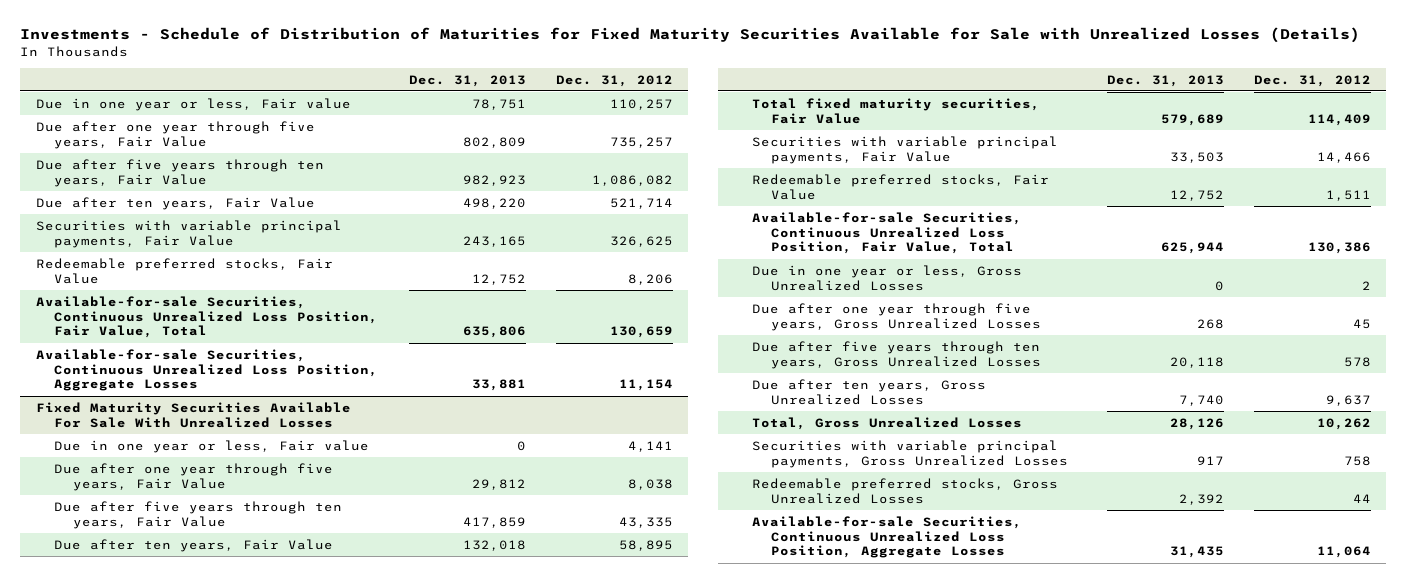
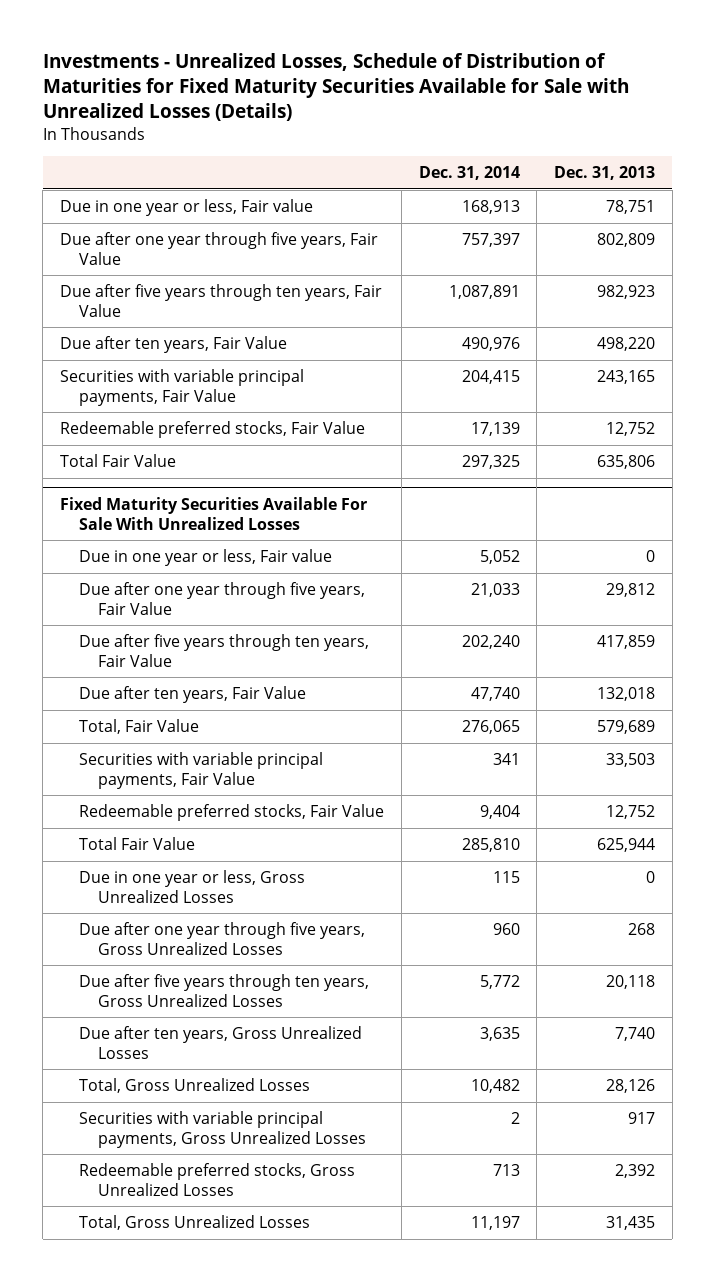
- Investments - Schedule of Distribution of Maturities for Fixed Maturity Securities Available for Sale with Unrealized Losses (Details)
+ Investments - Unrealized Losses, Schedule of Distribution of Maturities for Fixed Maturity Securities Available for Sale with Unrealized Losses (Details)
- | Dec. 31, 2013 | Dec. 31, 2012
+ | Dec. 31, 2014 | Dec. 31, 2013
- Available-for-sale Securities, Continuous Unrealized Loss Position, Fair Value, Total | 635,806 | 130,659
- Available-for-sale Securities, Continuous Unrealized Loss Position, Aggregate Losses | 33,881 | 11,154
+ Total Fair Value | 297,325 | 635,806
@ Fixed Maturity Securities Available For Sale With Unrealized Losses
- Total fixed maturity securities, Fair Value | 579,689 | 114,409
+ Total, Fair Value | 276,065 | 579,689
- Available-for-sale Securities, Continuous Unrealized Loss Position, Fair Value, Total | 625,944 | 130,386
+ Total Fair Value | 285,810 | 625,944
- Available-for-sale Securities, Continuous Unrealized Loss Position, Aggregate Losses | 31,435 | 11,064
+ Total, Gross Unrealized Losses | 11,197 | 31,435

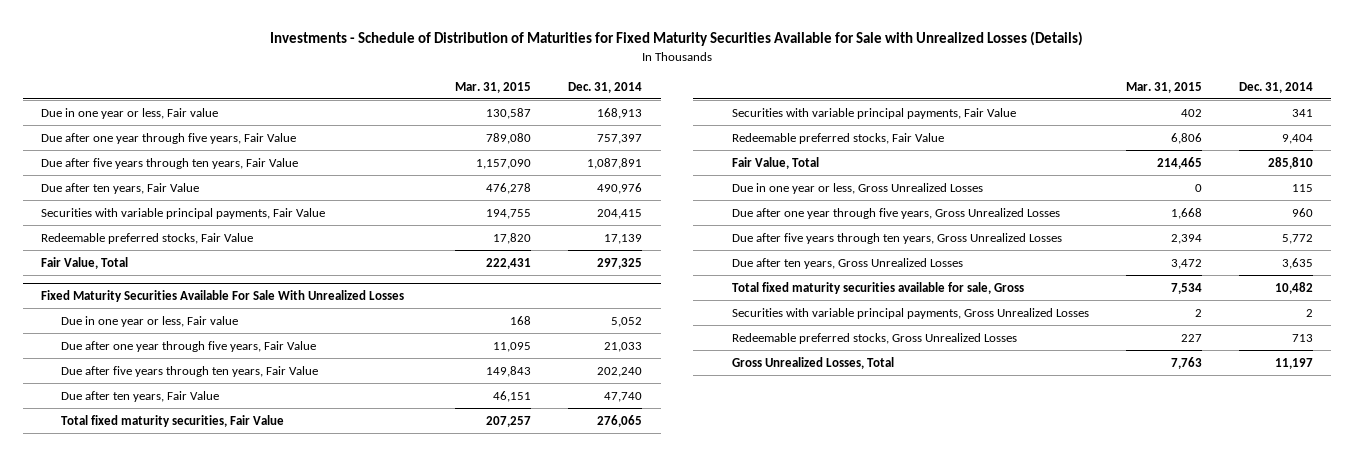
- Investments - Unrealized Losses, Schedule of Distribution of Maturities for Fixed Maturity Securities Available for Sale with Unrealized Losses (Details)
+ Investments - Schedule of Distribution of Maturities for Fixed Maturity Securities Available for Sale with Unrealized Losses (Details)
- | Dec. 31, 2014 | Dec. 31, 2013
+ | Mar. 31, 2015 | Dec. 31, 2014
- Total Fair Value | 297,325 | 635,806
+ Fair Value, Total | 222,431 | 297,325
@ Fixed Maturity Securities Available For Sale With Unrealized Losses
- Total, Fair Value | 276,065 | 579,689
+ Total fixed maturity securities, Fair Value | 207,257 | 276,065
- Total Fair Value | 285,810 | 625,944
+ Fair Value, Total | 214,465 | 285,810
- Total, Gross Unrealized Losses | 10,482 | 28,126
+ Total fixed maturity securities available for sale, Gross | 7,534 | 10,482
- Total, Gross Unrealized Losses | 11,197 | 31,435
+ Gross Unrealized Losses, Total | 7,763 | 11,197

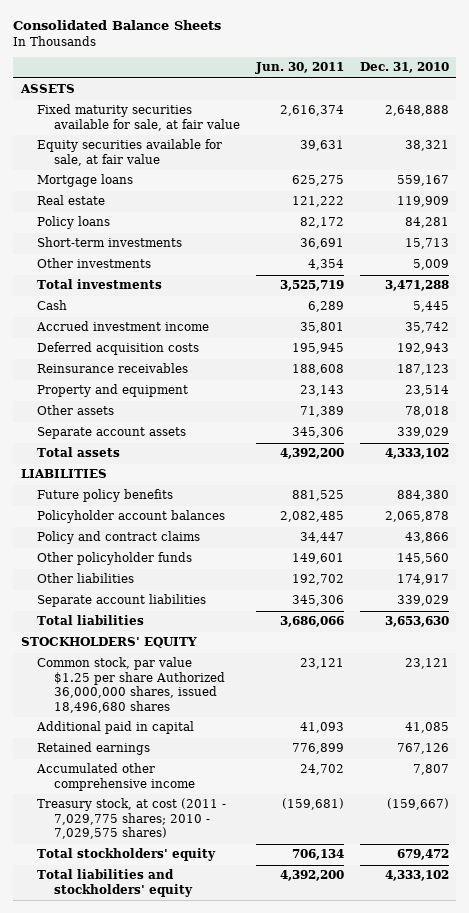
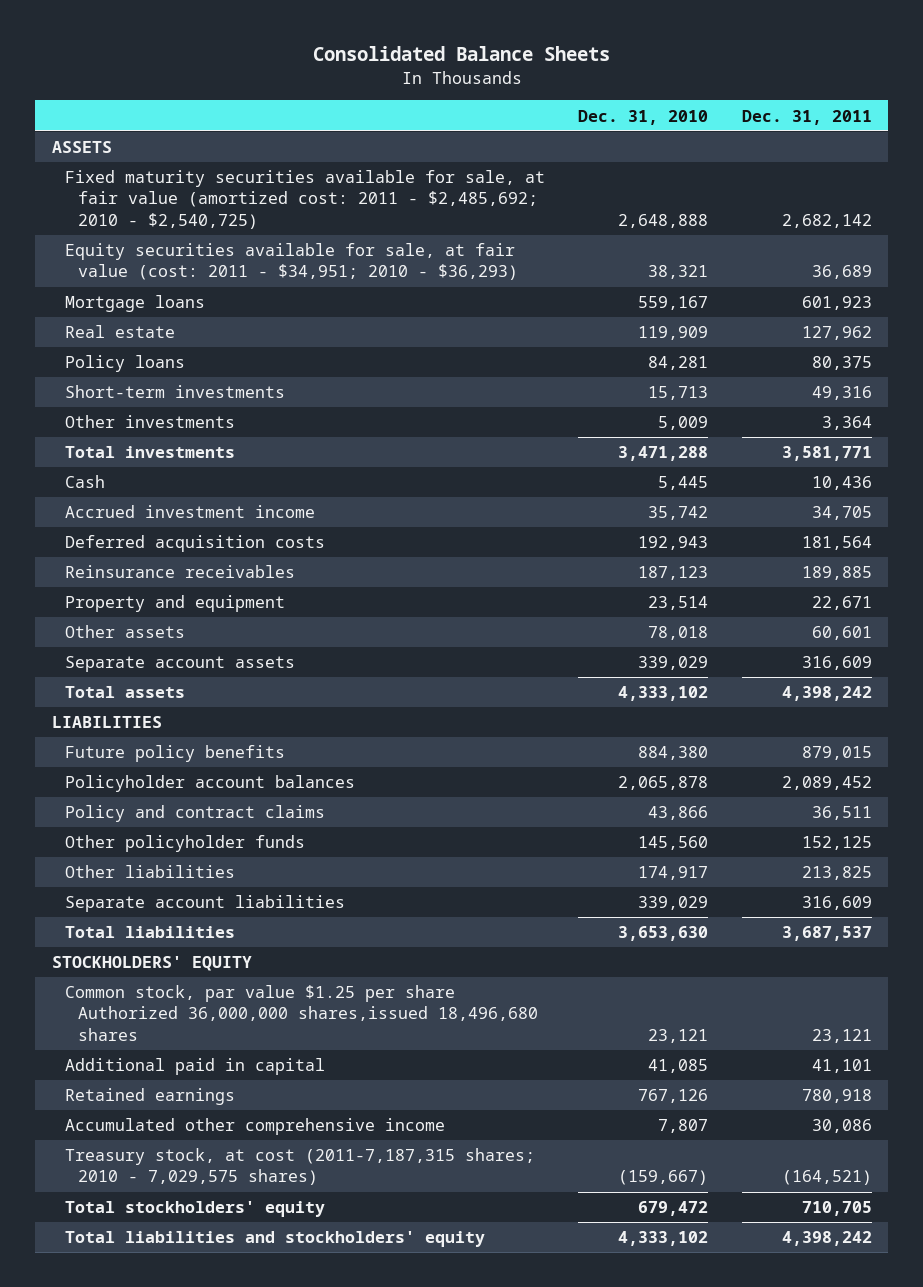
- | Jun. 30, 2011 | Dec. 31, 2010
+ | Dec. 31, 2010 | Dec. 31, 2011
- Fixed maturity securities available for sale, at fair value | 2,616,374 | 2,648,888
- Equity securities available for sale, at fair value | 39,631 | 38,321
+ Fixed maturity securities available for sale, at fair value (amortized cost: 2011 - $2,485,692; 2010 - $2,540,725) | 2,648,888 | 2,682,142
+ Equity securities available for sale, at fair value (cost: 2011 - $34,951; 2010 - $36,293) | 38,321 | 36,689
- Common stock, par value $1.25 per share Authorized 36,000,000 shares, issued 18,496,680 shares | 23,121 | 23,121
+ Common stock, par value $1.25 per share Authorized 36,000,000 shares,issued 18,496,680 shares | 23,121 | 23,121
- Treasury stock, at cost (2011 - 7,029,775 shares; 2010 - 7,029,575 shares) | (159,681) | (159,667)
+ Treasury stock, at cost (2011-7,187,315 shares; 2010 - 7,029,575 shares) | (159,667) | (164,521)

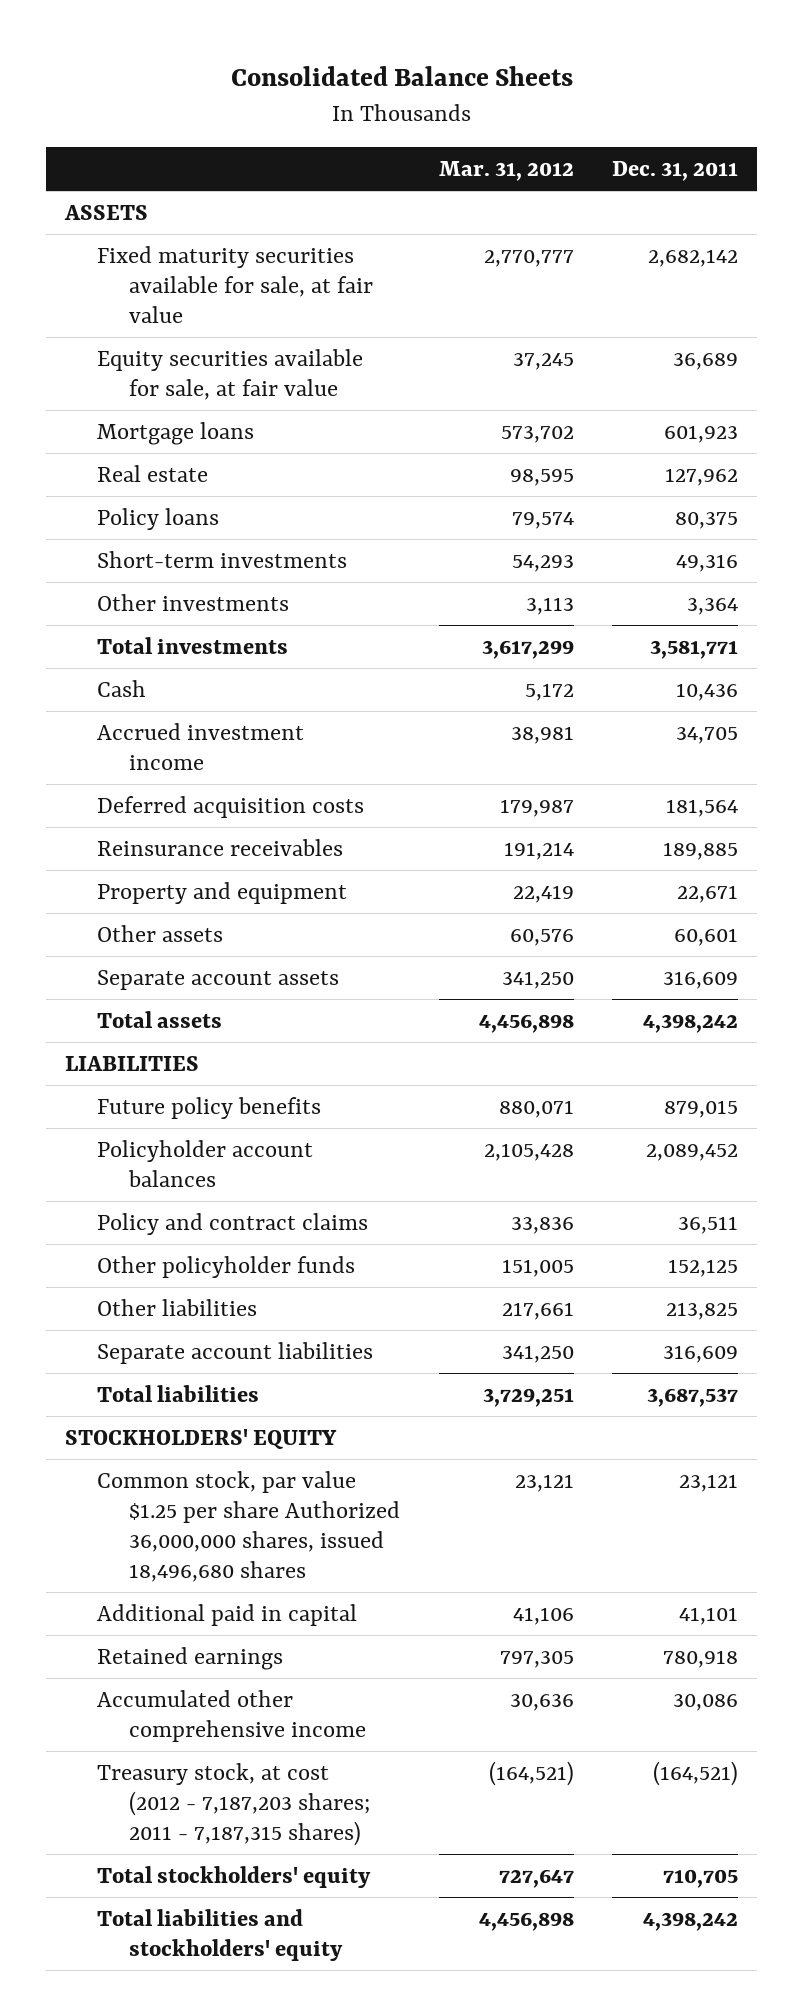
- | Dec. 31, 2010 | Dec. 31, 2011
+ | Mar. 31, 2012 | Dec. 31, 2011
- Fixed maturity securities available for sale, at fair value (amortized cost: 2011 - $2,485,692; 2010 - $2,540,725) | 2,648,888 | 2,682,142
- Equity securities available for sale, at fair value (cost: 2011 - $34,951; 2010 - $36,293) | 38,321 | 36,689
+ Fixed maturity securities available for sale, at fair value | 2,770,777 | 2,682,142
+ Equity securities available for sale, at fair value | 37,245 | 36,689
- Common stock, par value $1.25 per share Authorized 36,000,000 shares,issued 18,496,680 shares | 23,121 | 23,121
+ Common stock, par value $1.25 per share Authorized 36,000,000 shares, issued 18,496,680 shares | 23,121 | 23,121
- Treasury stock, at cost (2011-7,187,315 shares; 2010 - 7,029,575 shares) | (159,667) | (164,521)
+ Treasury stock, at cost (2012 - 7,187,203 shares; 2011 - 7,187,315 shares) | (164,521) | (164,521)

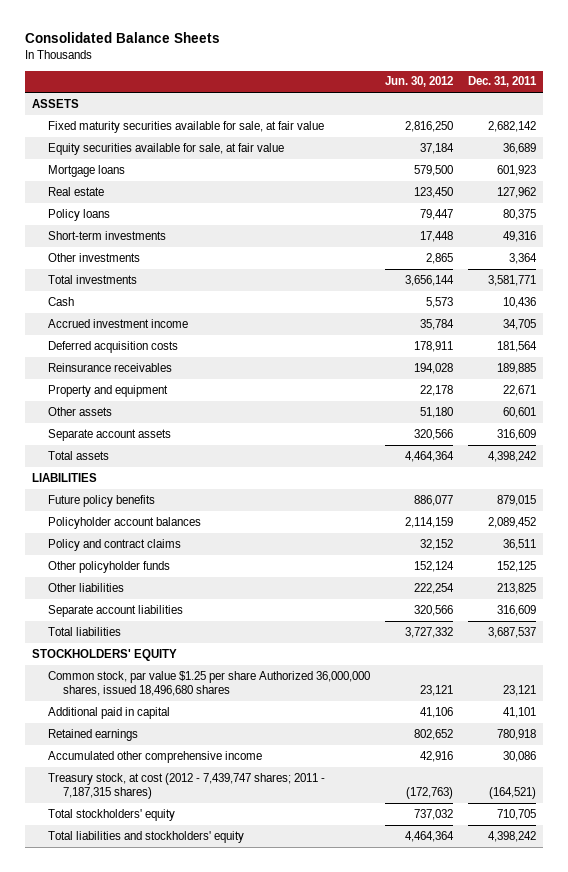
- | Mar. 31, 2012 | Dec. 31, 2011
+ | Jun. 30, 2012 | Dec. 31, 2011
- Treasury stock, at cost (2012 - 7,187,203 shares; 2011 - 7,187,315 shares) | (164,521) | (164,521)
+ Treasury stock, at cost (2012 - 7,439,747 shares; 2011 - 7,187,315 shares) | (172,763) | (164,521)

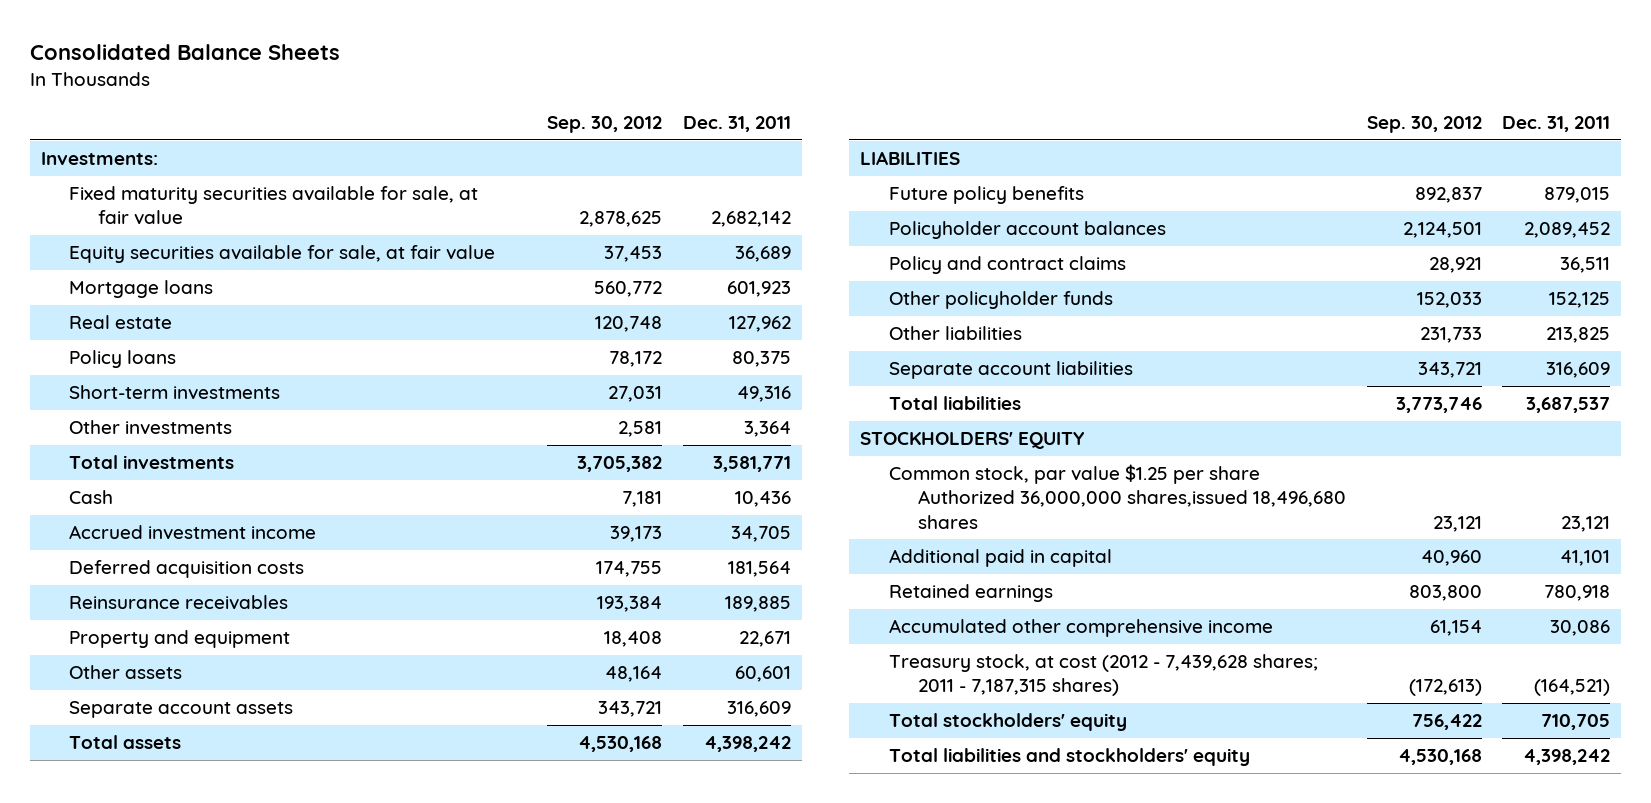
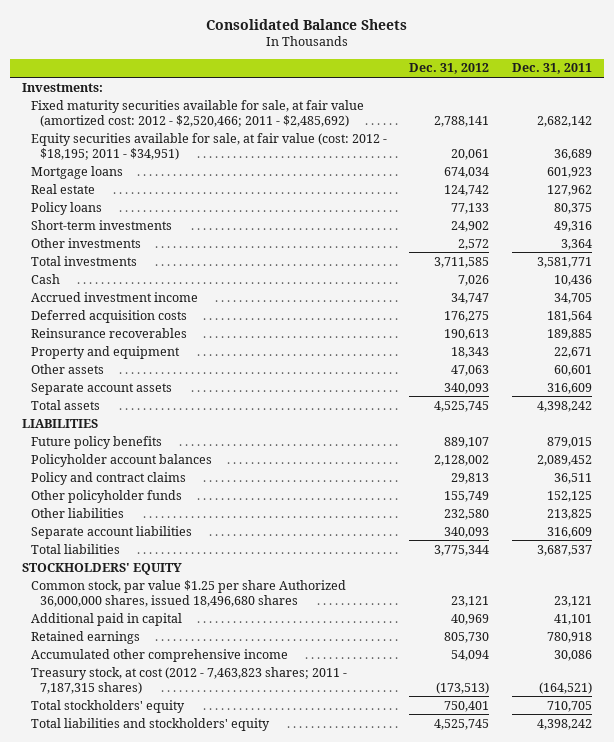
- | Sep. 30, 2012 | Dec. 31, 2011
+ | Dec. 31, 2012 | Dec. 31, 2011
- Fixed maturity securities available for sale, at fair value | 2,878,625 | 2,682,142
- Equity securities available for sale, at fair value | 37,453 | 36,689
+ Fixed maturity securities available for sale, at fair value (amortized cost: 2012 - $2,520,466; 2011 - $2,485,692) | 2,788,141 | 2,682,142
+ Equity securities available for sale, at fair value (cost: 2012 - $18,195; 2011 - $34,951) | 20,061 | 36,689
- Reinsurance receivables | 193,384 | 189,885
+ Reinsurance recoverables | 190,613 | 189,885
- Common stock, par value $1.25 per share Authorized 36,000,000 shares,issued 18,496,680 shares | 23,121 | 23,121
+ Common stock, par value $1.25 per share Authorized 36,000,000 shares, issued 18,496,680 shares | 23,121 | 23,121
- Treasury stock, at cost (2012 - 7,439,628 shares; 2011 - 7,187,315 shares) | (172,613) | (164,521)
+ Treasury stock, at cost (2012 - 7,463,823 shares; 2011 - 7,187,315 shares) | (173,513) | (164,521)

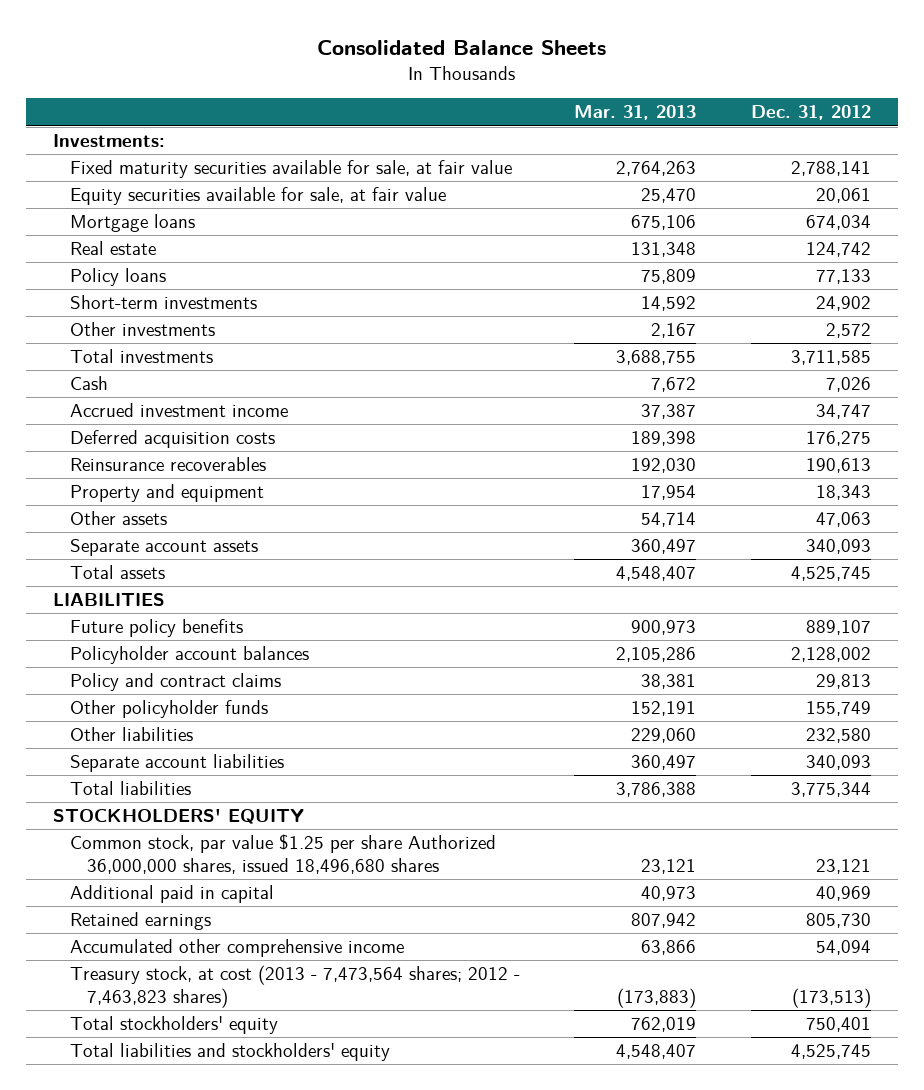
- | Dec. 31, 2012 | Dec. 31, 2011
+ | Mar. 31, 2013 | Dec. 31, 2012
- Fixed maturity securities available for sale, at fair value (amortized cost: 2012 - $2,520,466; 2011 - $2,485,692) | 2,788,141 | 2,682,142
- Equity securities available for sale, at fair value (cost: 2012 - $18,195; 2011 - $34,951) | 20,061 | 36,689
+ Fixed maturity securities available for sale, at fair value | 2,764,263 | 2,788,141
+ Equity securities available for sale, at fair value | 25,470 | 20,061
- Treasury stock, at cost (2012 - 7,463,823 shares; 2011 - 7,187,315 shares) | (173,513) | (164,521)
+ Treasury stock, at cost (2013 - 7,473,564 shares; 2012 - 7,463,823 shares) | (173,883) | (173,513)

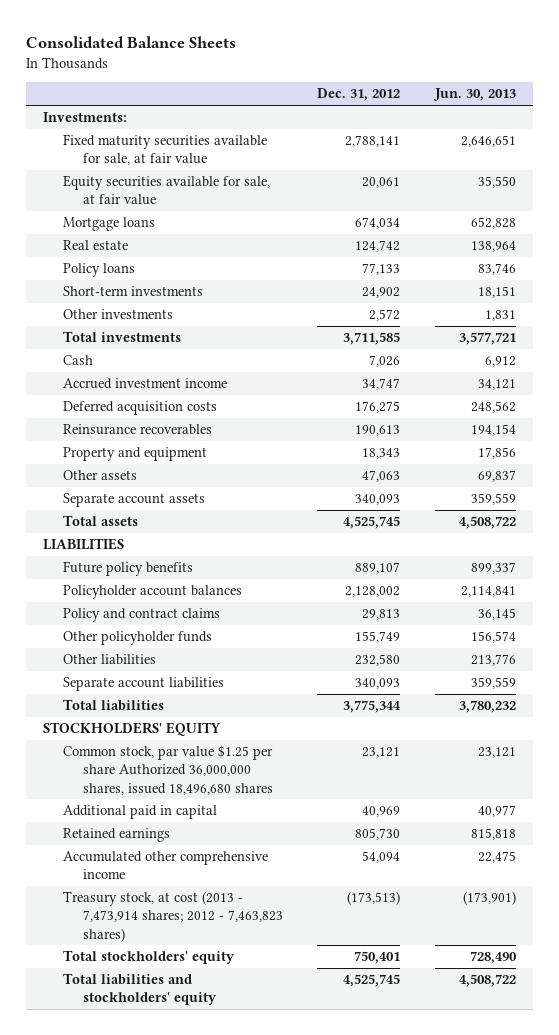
- | Mar. 31, 2013 | Dec. 31, 2012
+ | Dec. 31, 2012 | Jun. 30, 2013
- Treasury stock, at cost (2013 - 7,473,564 shares; 2012 - 7,463,823 shares) | (173,883) | (173,513)
+ Treasury stock, at cost (2013 - 7,473,914 shares; 2012 - 7,463,823 shares) | (173,513) | (173,901)

